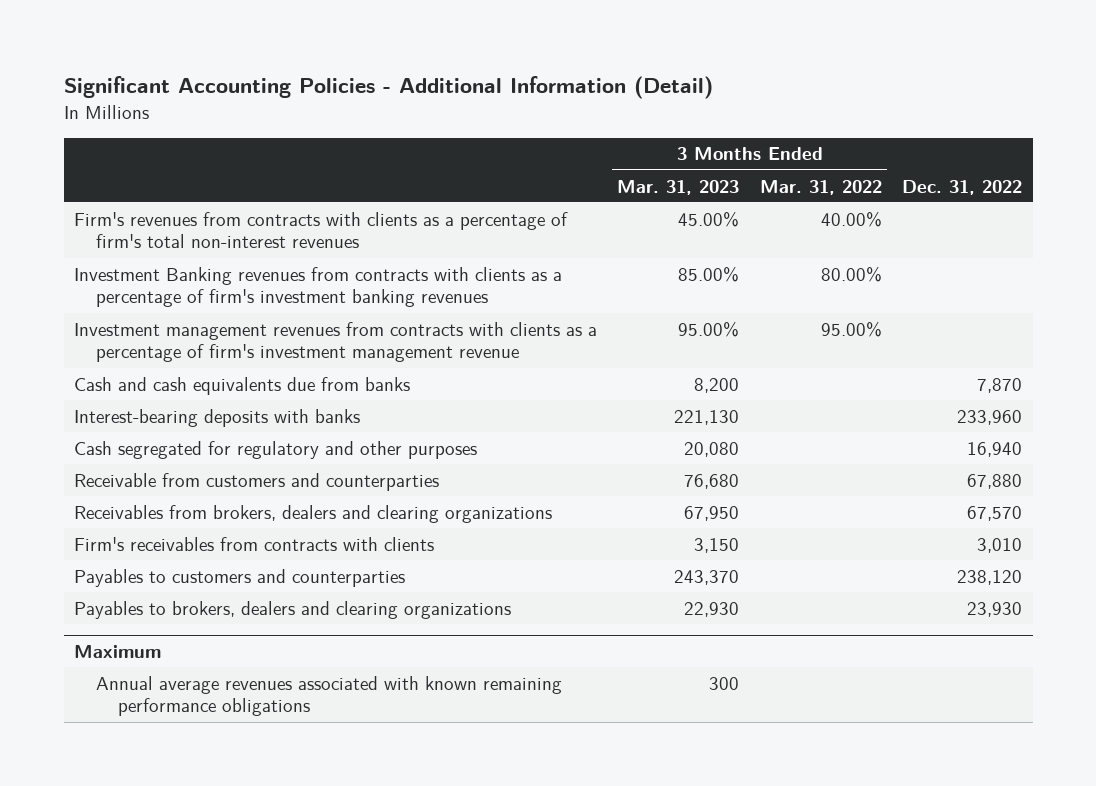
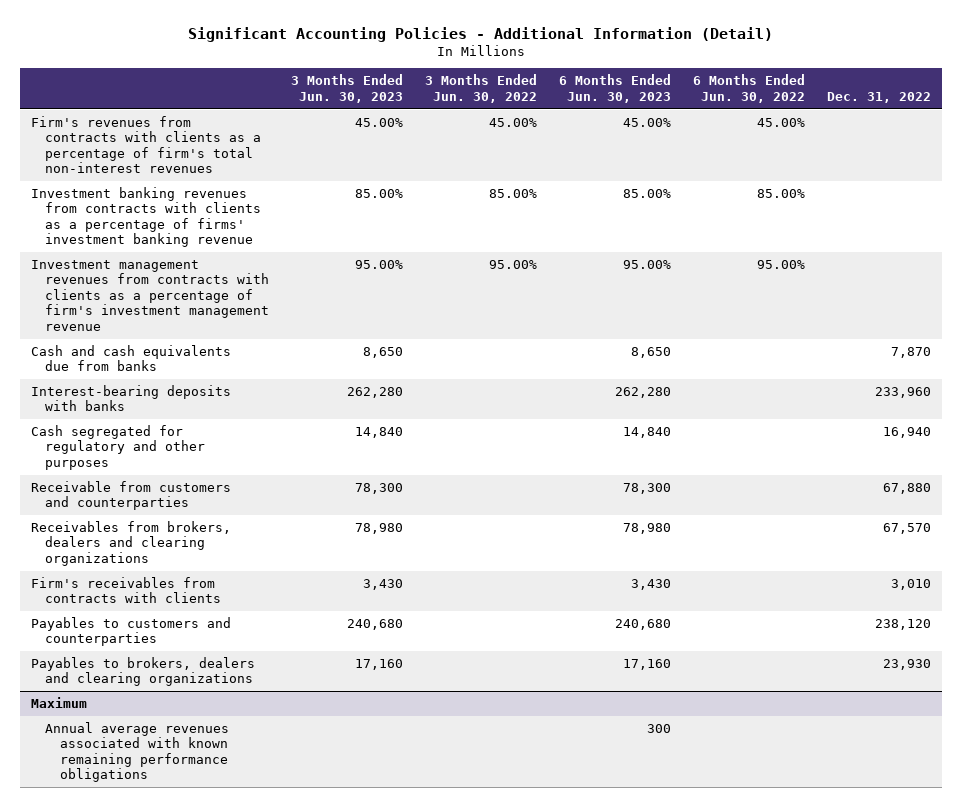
- | 3 Months Ended Mar. 31, 2023 | 3 Months Ended Mar. 31, 2022 | Dec. 31, 2022
+ | 3 Months Ended Jun. 30, 2023 | 3 Months Ended Jun. 30, 2022 | 6 Months Ended Jun. 30, 2023 | 6 Months Ended Jun. 30, 2022 | Dec. 31, 2022
- Investment Banking revenues from contracts with clients as a percentage of firm's investment banking revenues | 85.00% | 80.00% |
+ Investment banking revenues from contracts with clients as a percentage of firms' investment banking revenue | 85.00% | 85.00% | 85.00% | 85.00% |

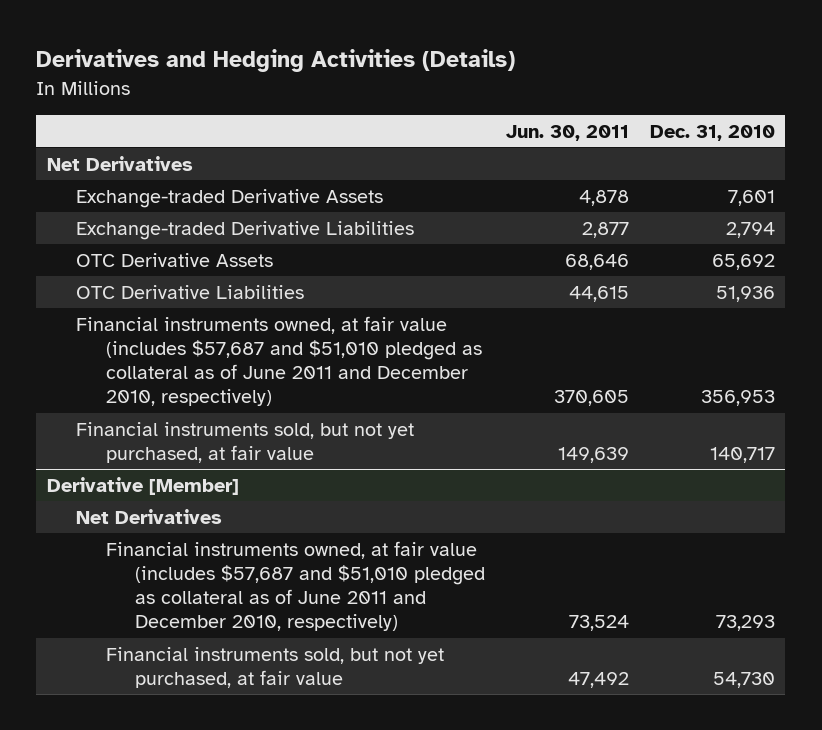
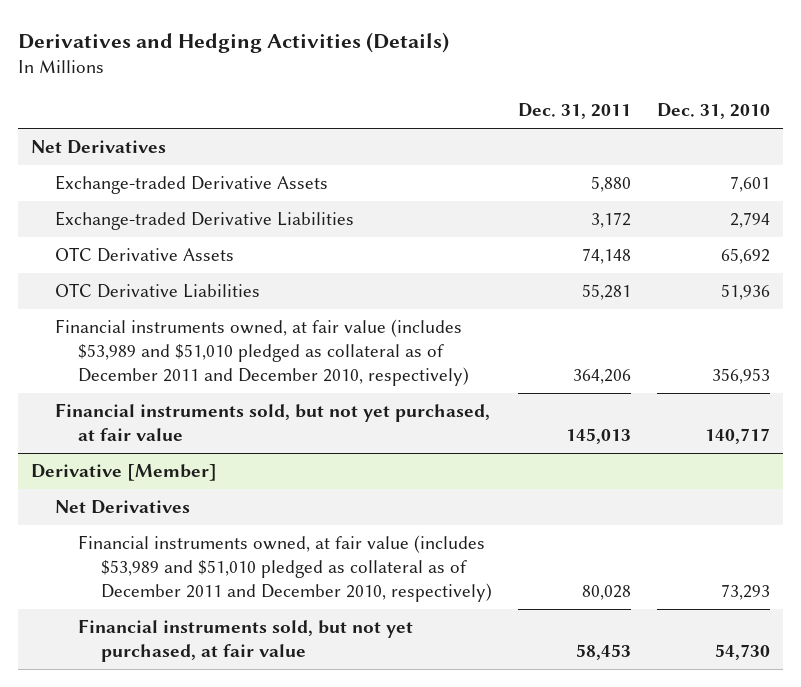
- | Jun. 30, 2011 | Dec. 31, 2010
+ | Dec. 31, 2011 | Dec. 31, 2010
- Financial instruments owned, at fair value (includes $57,687 and $51,010 pledged as collateral as of June 2011 and December 2010, respectively) | 370,605 | 356,953
+ Financial instruments owned, at fair value (includes $53,989 and $51,010 pledged as collateral as of December 2011 and December 2010, respectively) | 364,206 | 356,953
@ Derivative [Member]
- Financial instruments owned, at fair value (includes $57,687 and $51,010 pledged as collateral as of June 2011 and December 2010, respectively) | 73,524 | 73,293
+ Financial instruments owned, at fair value (includes $53,989 and $51,010 pledged as collateral as of December 2011 and December 2010, respectively) | 80,028 | 73,293

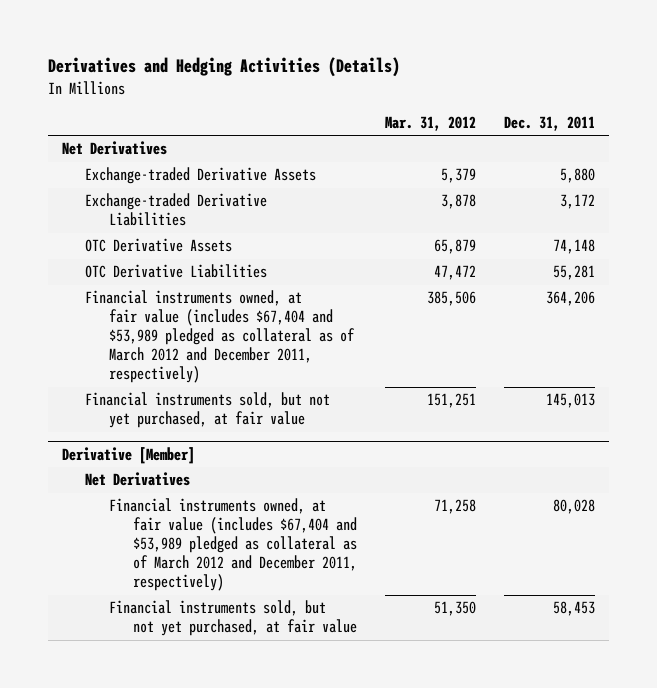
- | Dec. 31, 2011 | Dec. 31, 2010
+ | Mar. 31, 2012 | Dec. 31, 2011
- Financial instruments owned, at fair value (includes $53,989 and $51,010 pledged as collateral as of December 2011 and December 2010, respectively) | 364,206 | 356,953
+ Financial instruments owned, at fair value (includes $67,404 and $53,989 pledged as collateral as of March 2012 and December 2011, respectively) | 385,506 | 364,206
@ Derivative [Member]
- Financial instruments owned, at fair value (includes $53,989 and $51,010 pledged as collateral as of December 2011 and December 2010, respectively) | 80,028 | 73,293
+ Financial instruments owned, at fair value (includes $67,404 and $53,989 pledged as collateral as of March 2012 and December 2011, respectively) | 71,258 | 80,028

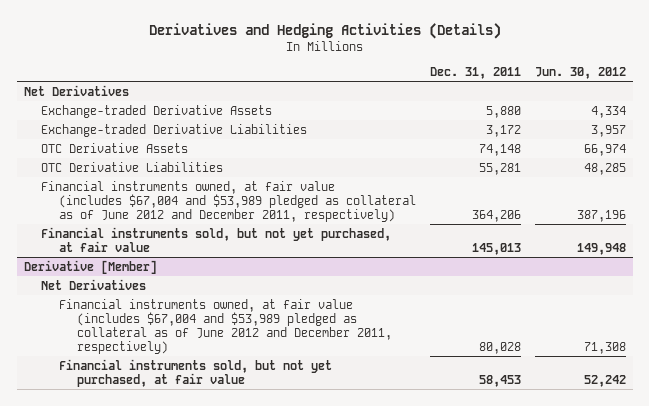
- | Mar. 31, 2012 | Dec. 31, 2011
+ | Dec. 31, 2011 | Jun. 30, 2012
- Financial instruments owned, at fair value (includes $67,404 and $53,989 pledged as collateral as of March 2012 and December 2011, respectively) | 385,506 | 364,206
+ Financial instruments owned, at fair value (includes $67,004 and $53,989 pledged as collateral as of June 2012 and December 2011, respectively) | 364,206 | 387,196
@ Derivative [Member]
- Financial instruments owned, at fair value (includes $67,404 and $53,989 pledged as collateral as of March 2012 and December 2011, respectively) | 71,258 | 80,028
+ Financial instruments owned, at fair value (includes $67,004 and $53,989 pledged as collateral as of June 2012 and December 2011, respectively) | 80,028 | 71,308

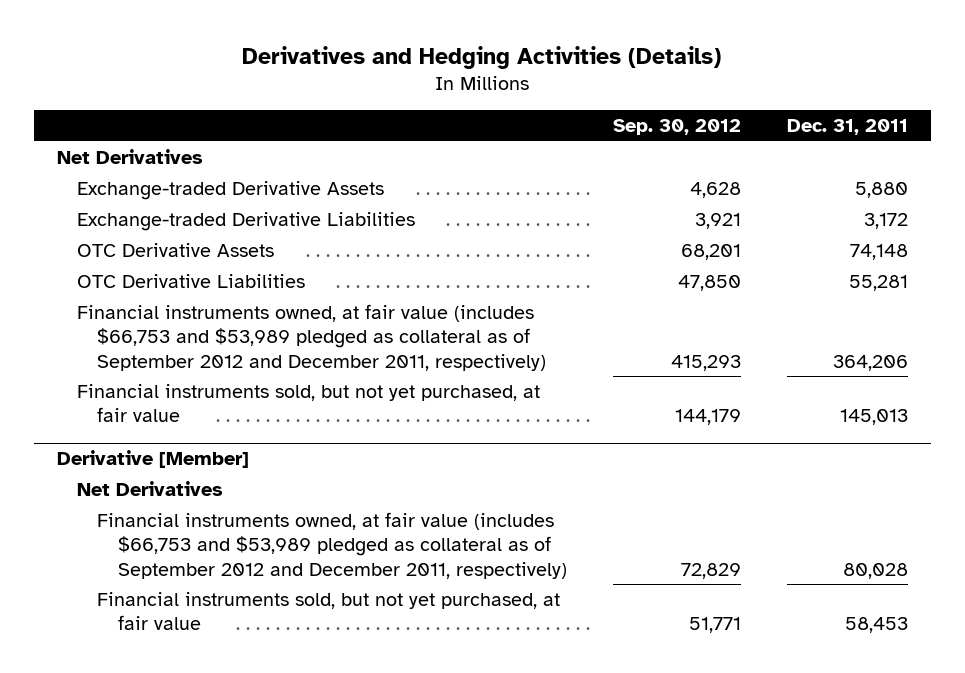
- | Dec. 31, 2011 | Jun. 30, 2012
+ | Sep. 30, 2012 | Dec. 31, 2011
- Financial instruments owned, at fair value (includes $67,004 and $53,989 pledged as collateral as of June 2012 and December 2011, respectively) | 364,206 | 387,196
+ Financial instruments owned, at fair value (includes $66,753 and $53,989 pledged as collateral as of September 2012 and December 2011, respectively) | 415,293 | 364,206
@ Derivative [Member]
- Financial instruments owned, at fair value (includes $67,004 and $53,989 pledged as collateral as of June 2012 and December 2011, respectively) | 80,028 | 71,308
+ Financial instruments owned, at fair value (includes $66,753 and $53,989 pledged as collateral as of September 2012 and December 2011, respectively) | 72,829 | 80,028

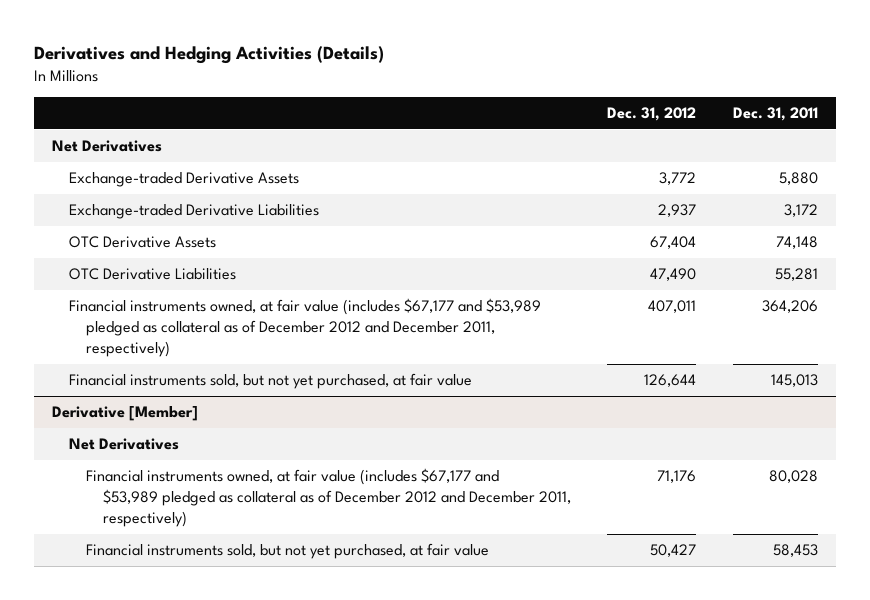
- | Sep. 30, 2012 | Dec. 31, 2011
+ | Dec. 31, 2012 | Dec. 31, 2011
- Financial instruments owned, at fair value (includes $66,753 and $53,989 pledged as collateral as of September 2012 and December 2011, respectively) | 415,293 | 364,206
+ Financial instruments owned, at fair value (includes $67,177 and $53,989 pledged as collateral as of December 2012 and December 2011, respectively) | 407,011 | 364,206
@ Derivative [Member]
- Financial instruments owned, at fair value (includes $66,753 and $53,989 pledged as collateral as of September 2012 and December 2011, respectively) | 72,829 | 80,028
+ Financial instruments owned, at fair value (includes $67,177 and $53,989 pledged as collateral as of December 2012 and December 2011, respectively) | 71,176 | 80,028

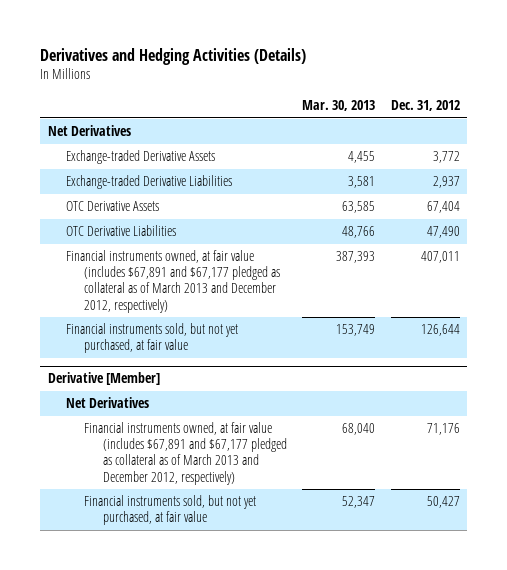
- | Dec. 31, 2012 | Dec. 31, 2011
+ | Mar. 30, 2013 | Dec. 31, 2012
- Financial instruments owned, at fair value (includes $67,177 and $53,989 pledged as collateral as of December 2012 and December 2011, respectively) | 407,011 | 364,206
+ Financial instruments owned, at fair value (includes $67,891 and $67,177 pledged as collateral as of March 2013 and December 2012, respectively) | 387,393 | 407,011
@ Derivative [Member]
- Financial instruments owned, at fair value (includes $67,177 and $53,989 pledged as collateral as of December 2012 and December 2011, respectively) | 71,176 | 80,028
+ Financial instruments owned, at fair value (includes $67,891 and $67,177 pledged as collateral as of March 2013 and December 2012, respectively) | 68,040 | 71,176

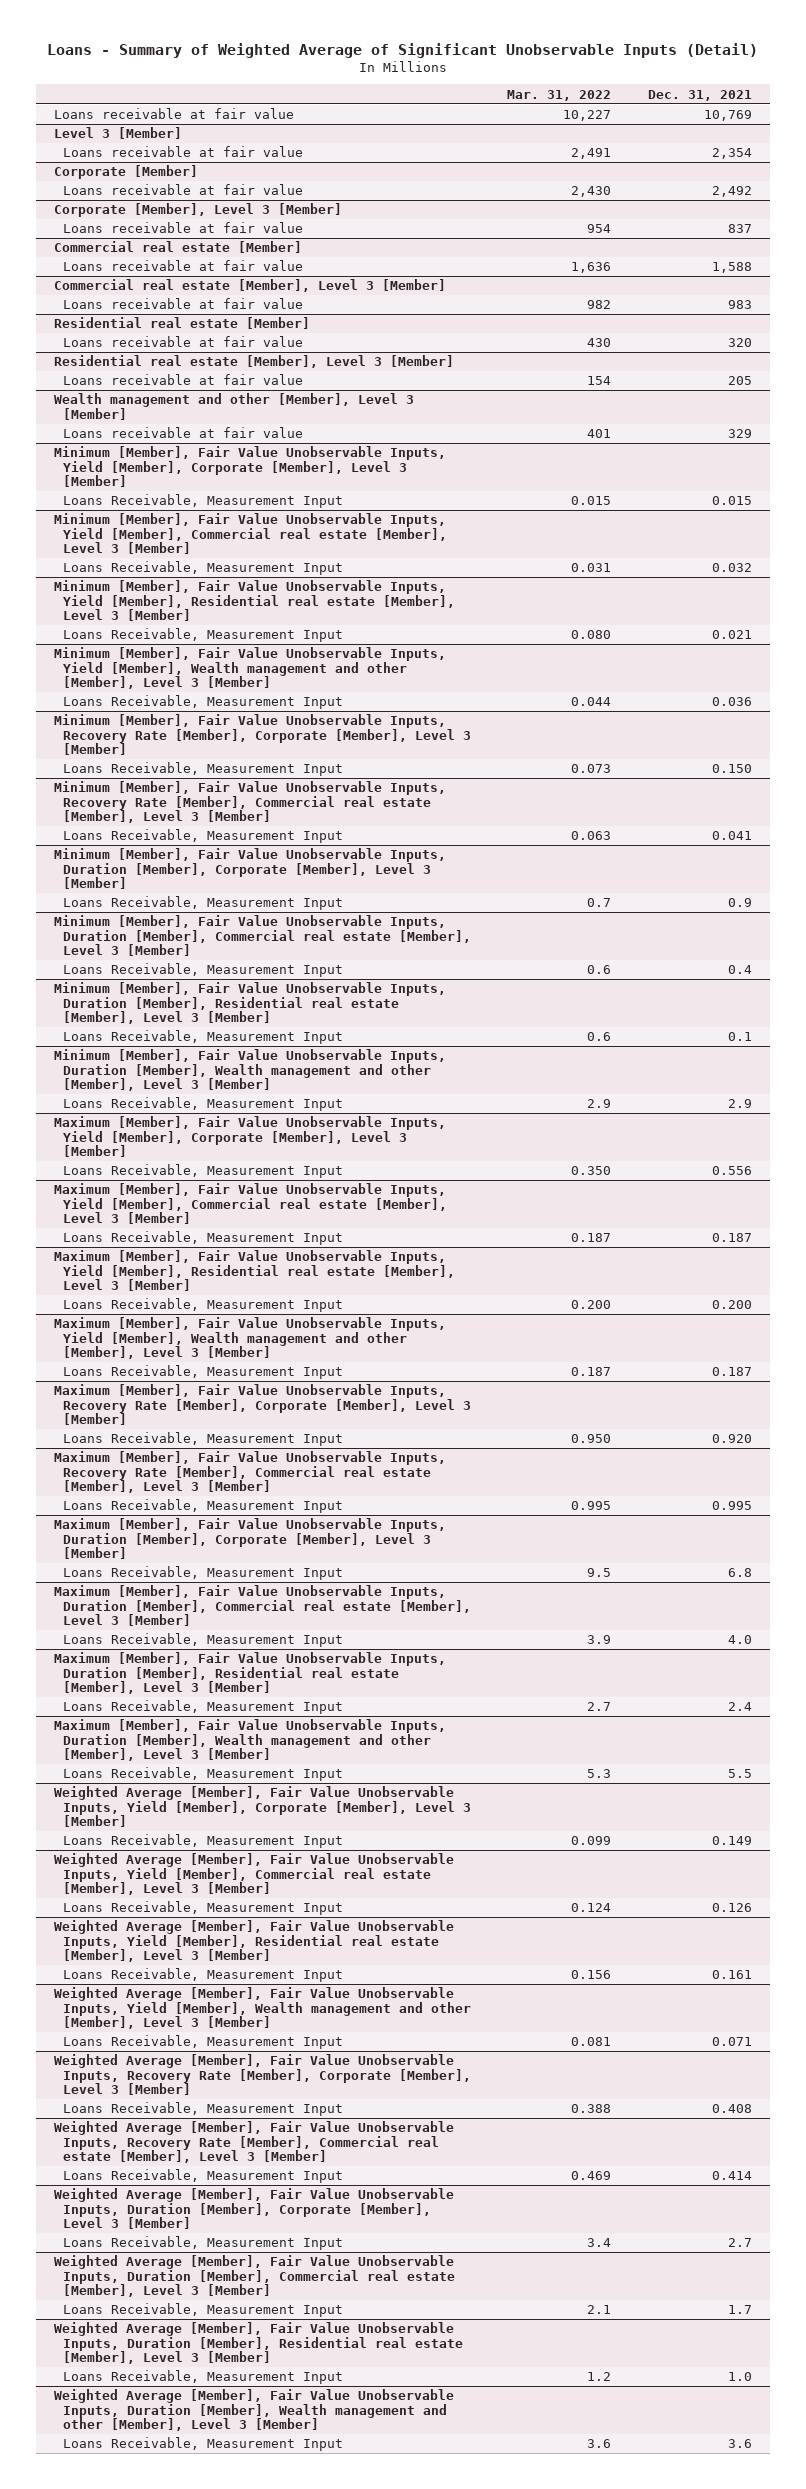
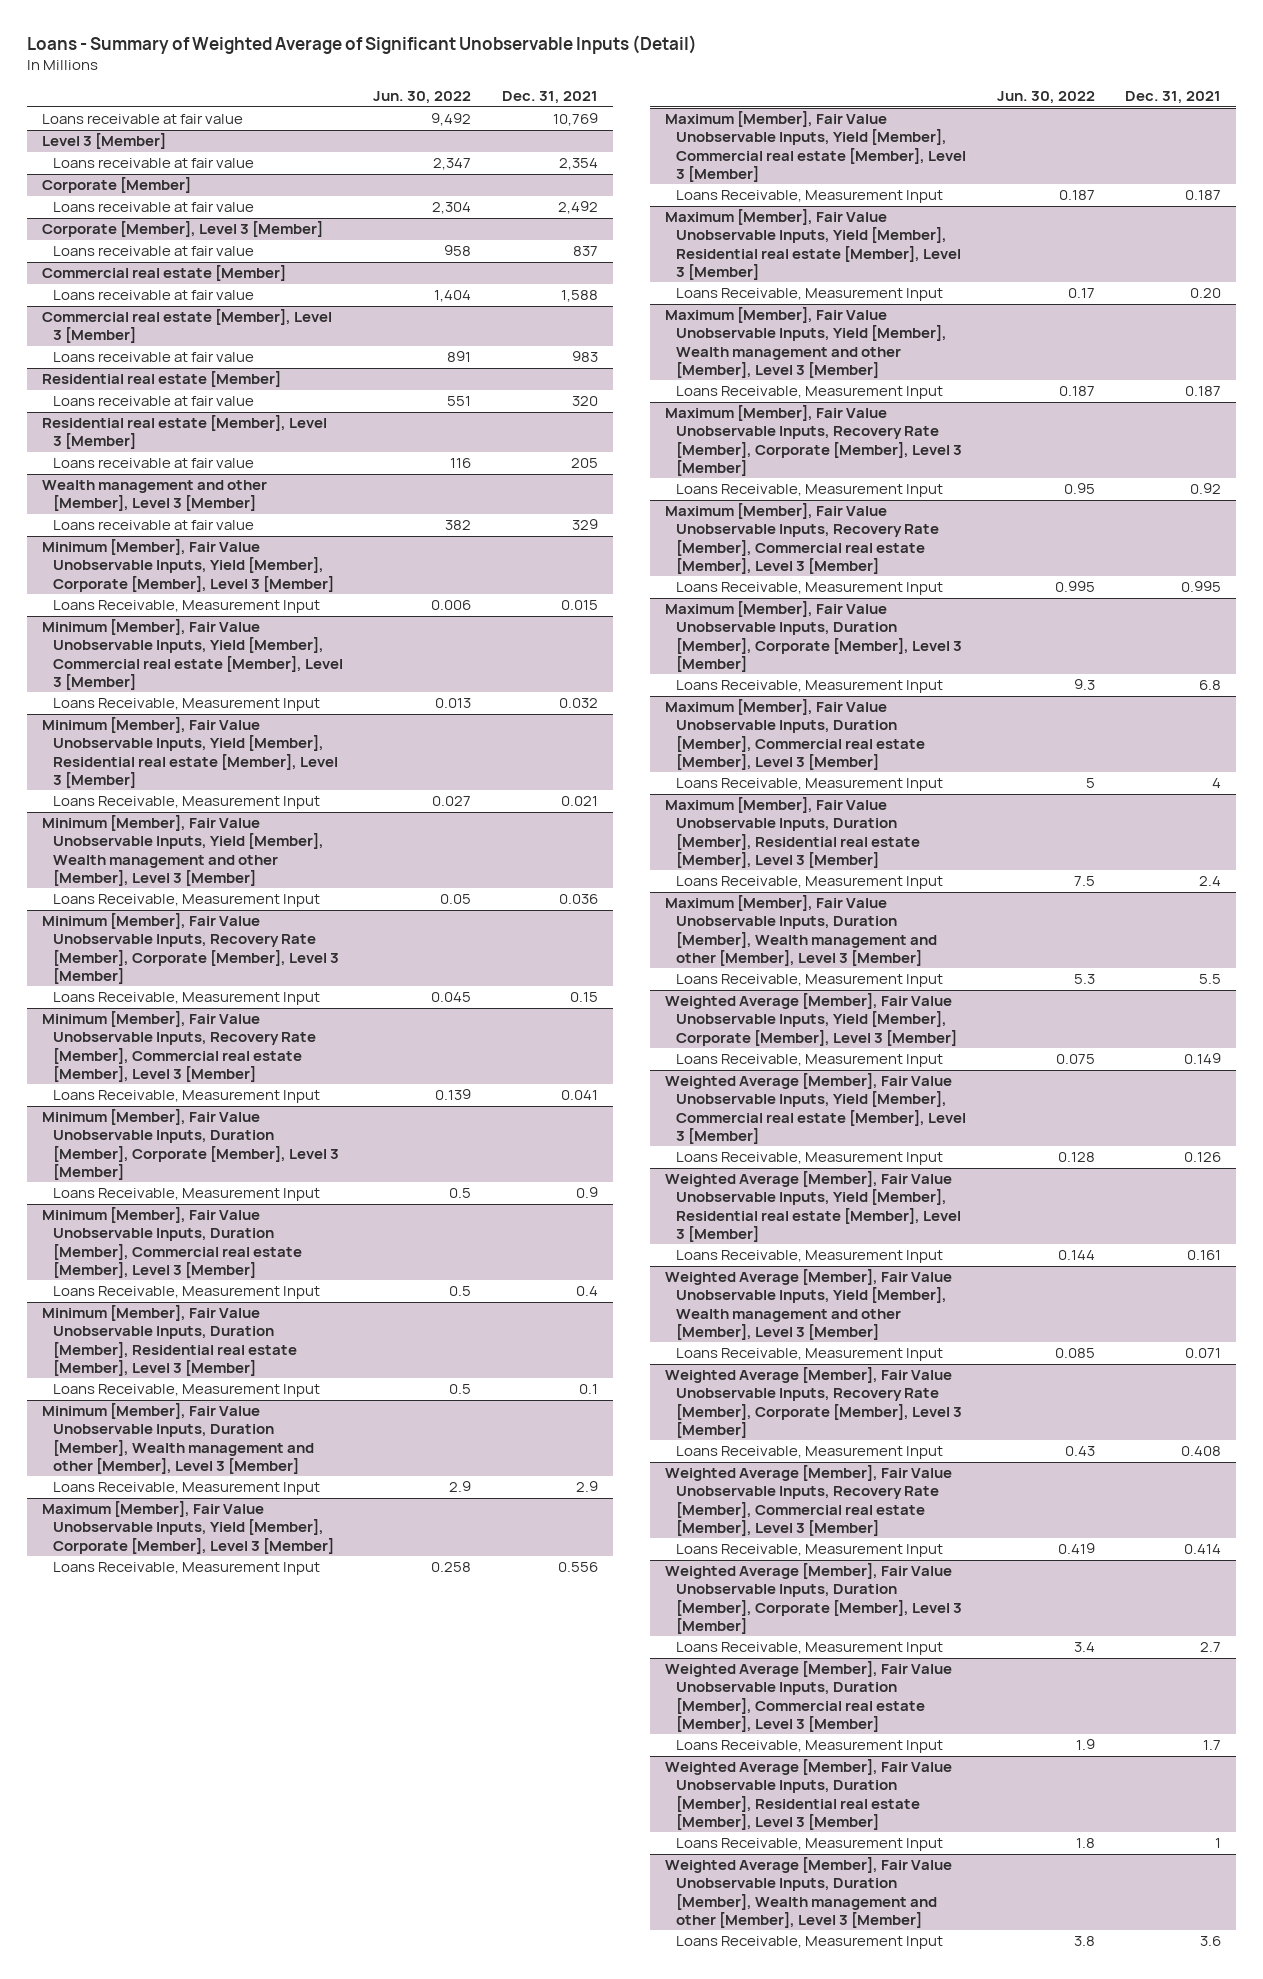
- | Mar. 31, 2022 | Dec. 31, 2021
+ | Jun. 30, 2022 | Dec. 31, 2021
@ Minimum [Member], Fair Value Unobservable Inputs, Recovery Rate [Member], Corporate [Member], Level 3 [Member]
- Loans Receivable, Measurement Input | 0.073 | 0.150
+ Loans Receivable, Measurement Input | 0.045 | 0.15
@ Maximum [Member], Fair Value Unobservable Inputs, Yield [Member], Residential real estate [Member], Level 3 [Member]
- Loans Receivable, Measurement Input | 0.200 | 0.200
+ Loans Receivable, Measurement Input | 0.17 | 0.20
@ Maximum [Member], Fair Value Unobservable Inputs, Recovery Rate [Member], Corporate [Member], Level 3 [Member]
- Loans Receivable, Measurement Input | 0.950 | 0.920
+ Loans Receivable, Measurement Input | 0.95 | 0.92
@ Maximum [Member], Fair Value Unobservable Inputs, Duration [Member], Commercial real estate [Member], Level 3 [Member]
- Loans Receivable, Measurement Input | 3.9 | 4.0
+ Loans Receivable, Measurement Input | 5 | 4
@ Weighted Average [Member], Fair Value Unobservable Inputs, Duration [Member], Residential real estate [Member], Level 3 [Member]
- Loans Receivable, Measurement Input | 1.2 | 1.0
+ Loans Receivable, Measurement Input | 1.8 | 1

